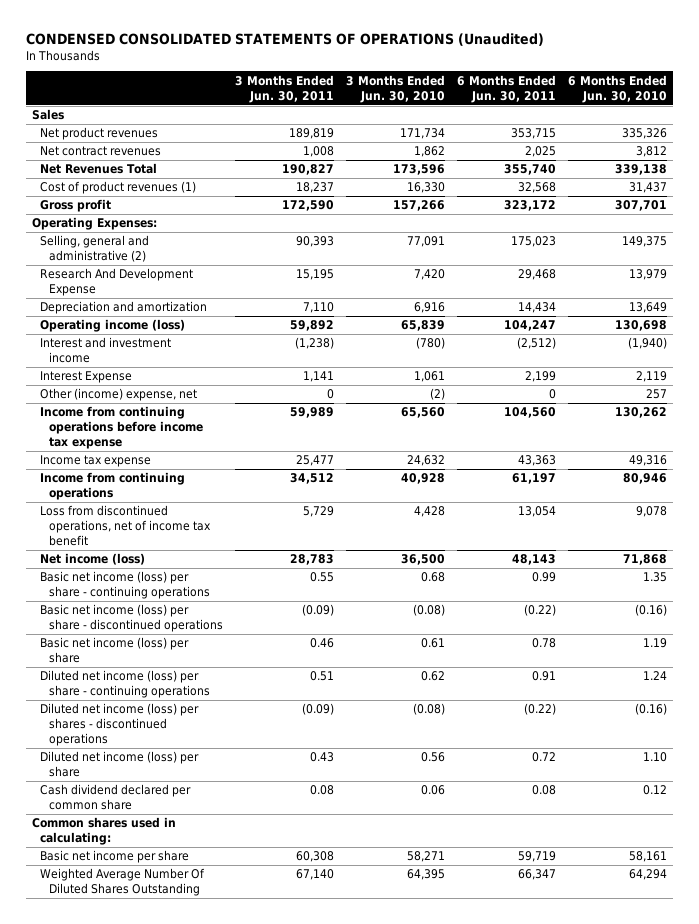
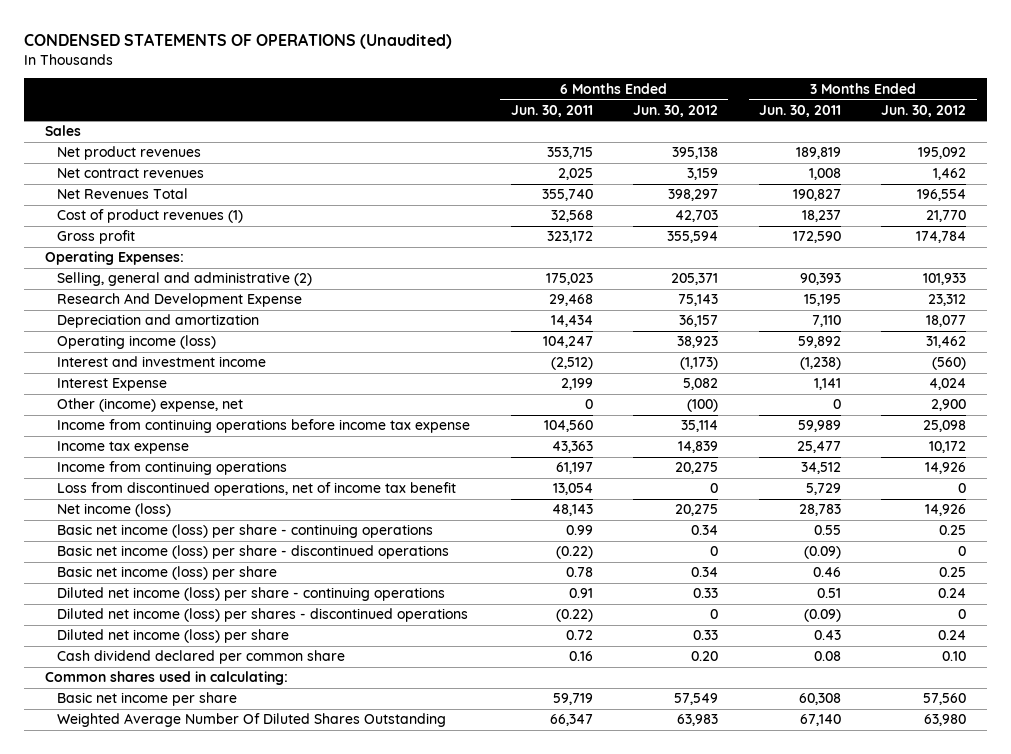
- CONDENSED CONSOLIDATED STATEMENTS OF OPERATIONS (Unaudited)
+ CONDENSED STATEMENTS OF OPERATIONS (Unaudited)
- | 3 Months Ended Jun. 30, 2011 | 3 Months Ended Jun. 30, 2010 | 6 Months Ended Jun. 30, 2011 | 6 Months Ended Jun. 30, 2010
+ | 6 Months Ended Jun. 30, 2011 | 6 Months Ended Jun. 30, 2012 | 3 Months Ended Jun. 30, 2011 | 3 Months Ended Jun. 30, 2012
- Cash dividend declared per common share | 0.08 | 0.06 | 0.08 | 0.12
+ Cash dividend declared per common share | 0.16 | 0.20 | 0.08 | 0.10

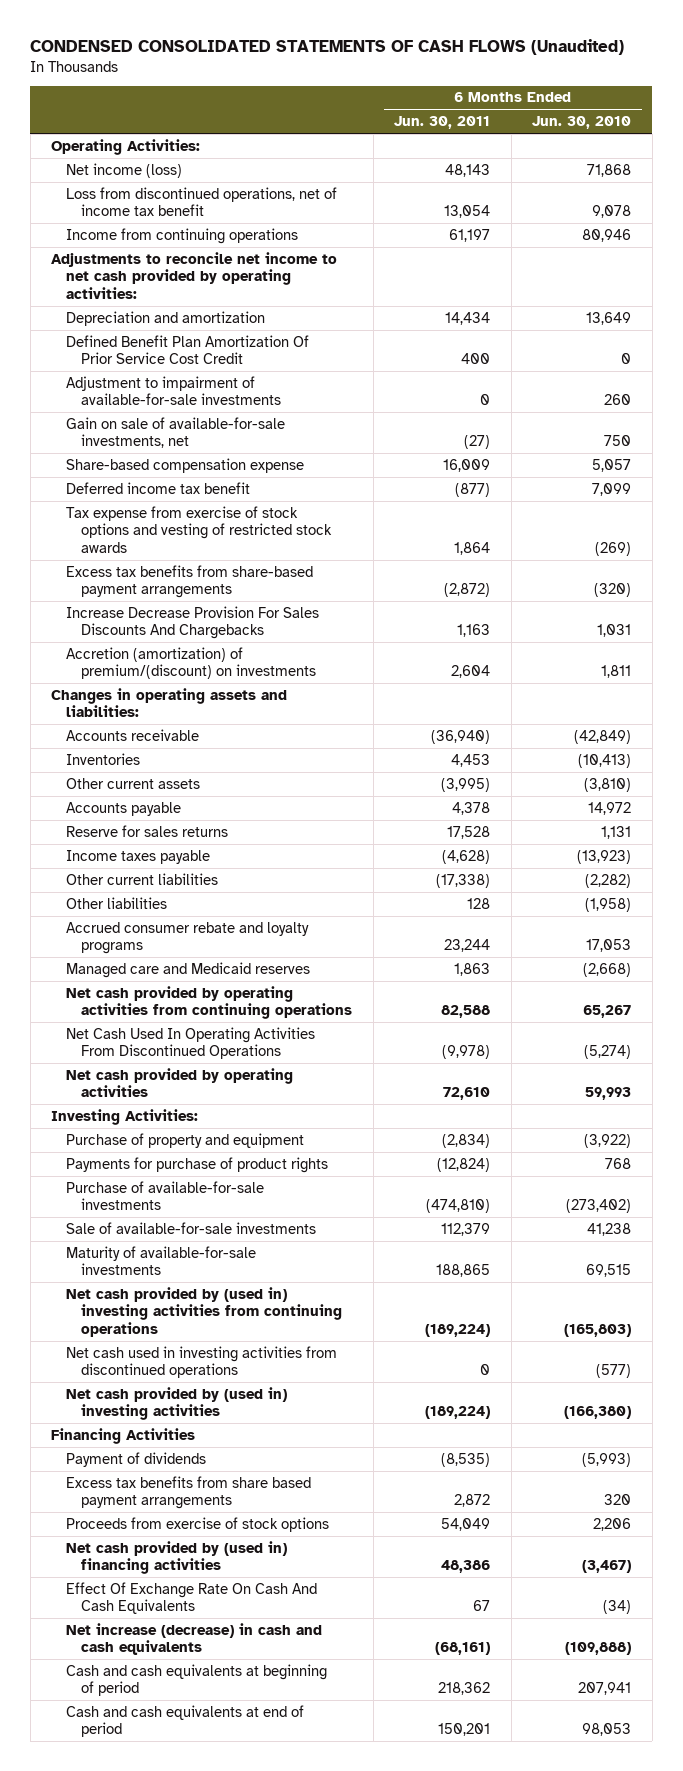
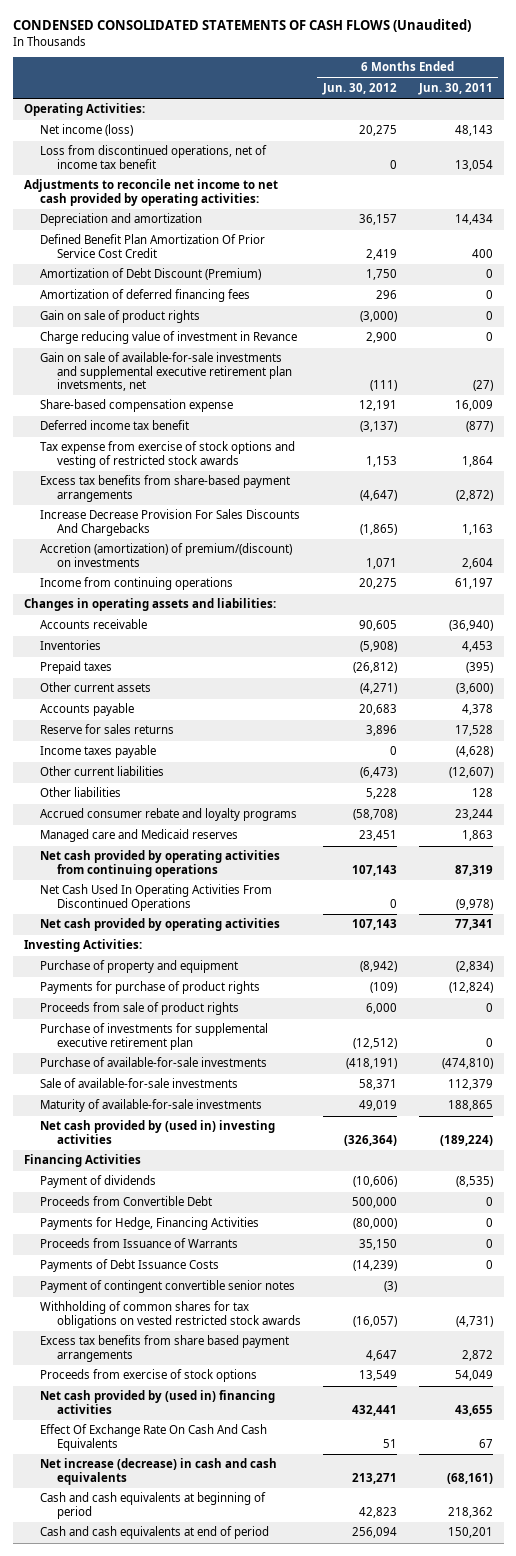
- | 6 Months Ended Jun. 30, 2011 | 6 Months Ended Jun. 30, 2010
+ | 6 Months Ended Jun. 30, 2012 | 6 Months Ended Jun. 30, 2011
- Adjustment to impairment of available-for-sale investments | 0 | 260
- Gain on sale of available-for-sale investments, net | (27) | 750
+ Amortization of Debt Discount (Premium) | 1,750 | 0
+ Amortization of deferred financing fees | 296 | 0
+ Gain on sale of product rights | (3,000) | 0
+ Charge reducing value of investment in Revance | 2,900 | 0
+ Gain on sale of available-for-sale investments and supplemental executive retirement plan invetsments, net | (111) | (27)
moved down: Income from continuing operations | 20,275 | 61,197
- Other current assets | (3,995) | (3,810)
+ Prepaid taxes | (26,812) | (395)
+ Other current assets | (4,271) | (3,600)
- Other current liabilities | (17,338) | (2,282)
+ Other current liabilities | (6,473) | (12,607)
- Net cash provided by operating activities from continuing operations | 82,588 | 65,267
+ Net cash provided by operating activities from continuing operations | 107,143 | 87,319
- Net cash provided by operating activities | 72,610 | 59,993
+ Net cash provided by operating activities | 107,143 | 77,341
+ Proceeds from sale of product rights | 6,000 | 0
+ Purchase of investments for supplemental executive retirement plan | (12,512) | 0
- Net cash provided by (used in) investing activities from continuing operations | (189,224) | (165,803)
- Net cash used in investing activities from discontinued operations | 0 | (577)
+ Proceeds from Convertible Debt | 500,000 | 0
+ Payments for Hedge, Financing Activities | (80,000) | 0
+ Proceeds from Issuance of Warrants | 35,150 | 0
+ Payments of Debt Issuance Costs | (14,239) | 0
+ Payment of contingent convertible senior notes | (3) |
+ Withholding of common shares for tax obligations on vested restricted stock awards | (16,057) | (4,731)
- Net cash provided by (used in) financing activities | 48,386 | (3,467)
+ Net cash provided by (used in) financing activities | 432,441 | 43,655

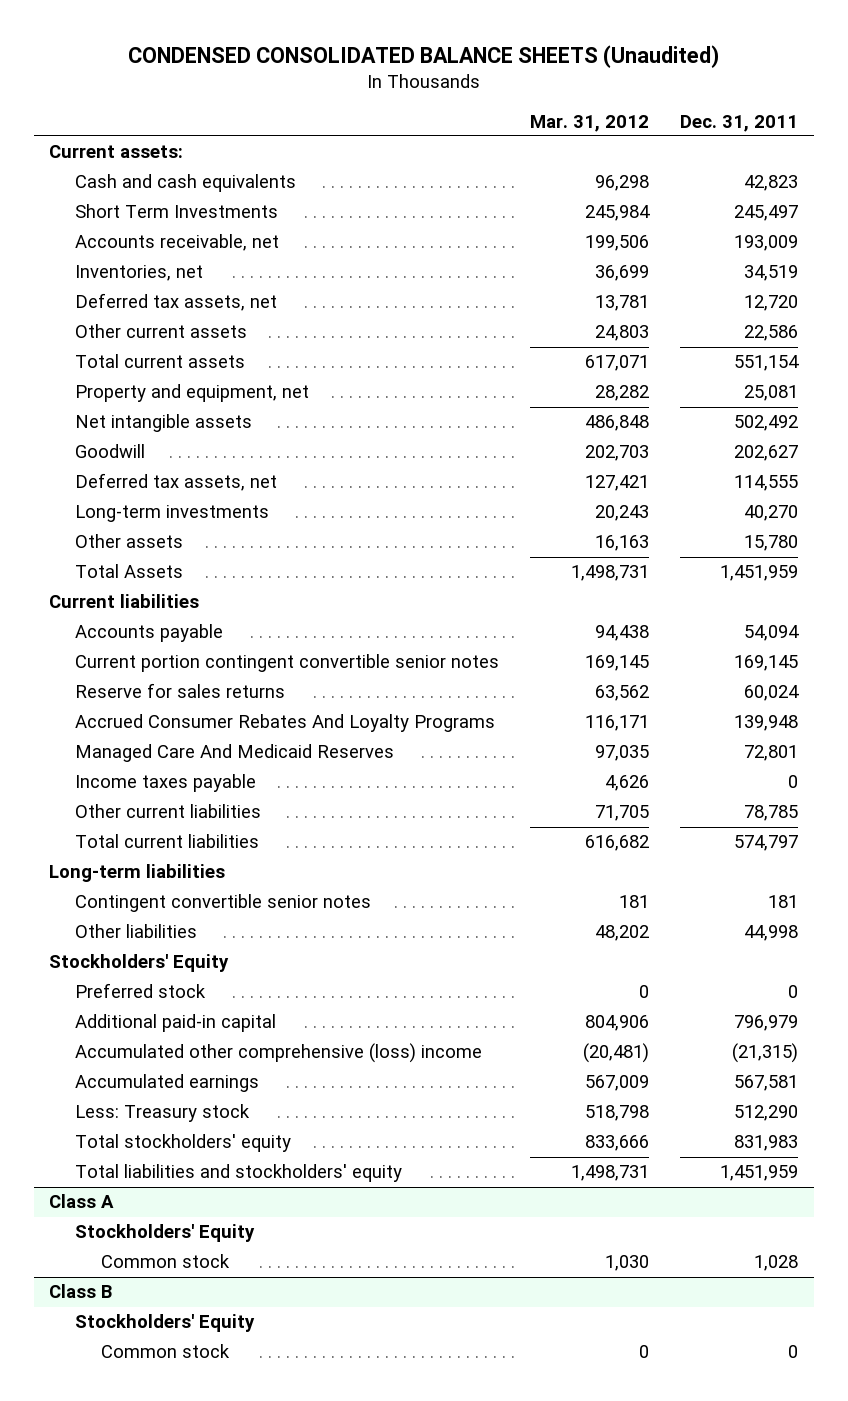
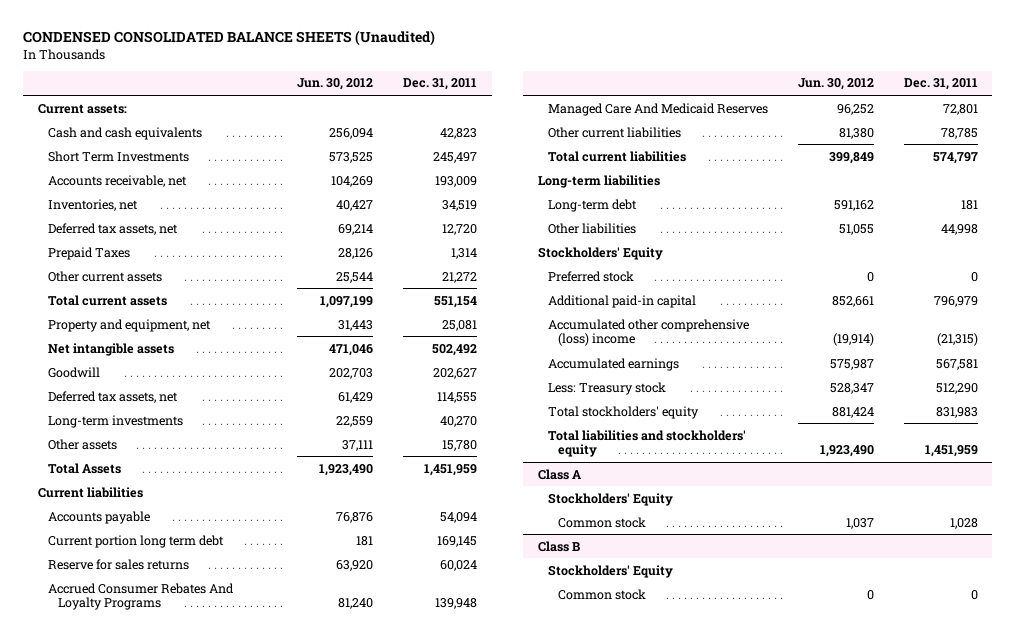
- | Mar. 31, 2012 | Dec. 31, 2011
+ | Jun. 30, 2012 | Dec. 31, 2011
- Other current assets | 24,803 | 22,586
+ Prepaid Taxes | 28,126 | 1,314
+ Other current assets | 25,544 | 21,272
- Current portion contingent convertible senior notes | 169,145 | 169,145
+ Current portion long term debt | 181 | 169,145
- Income taxes payable | 4,626 | 0
- Contingent convertible senior notes | 181 | 181
+ Long-term debt | 591,162 | 181

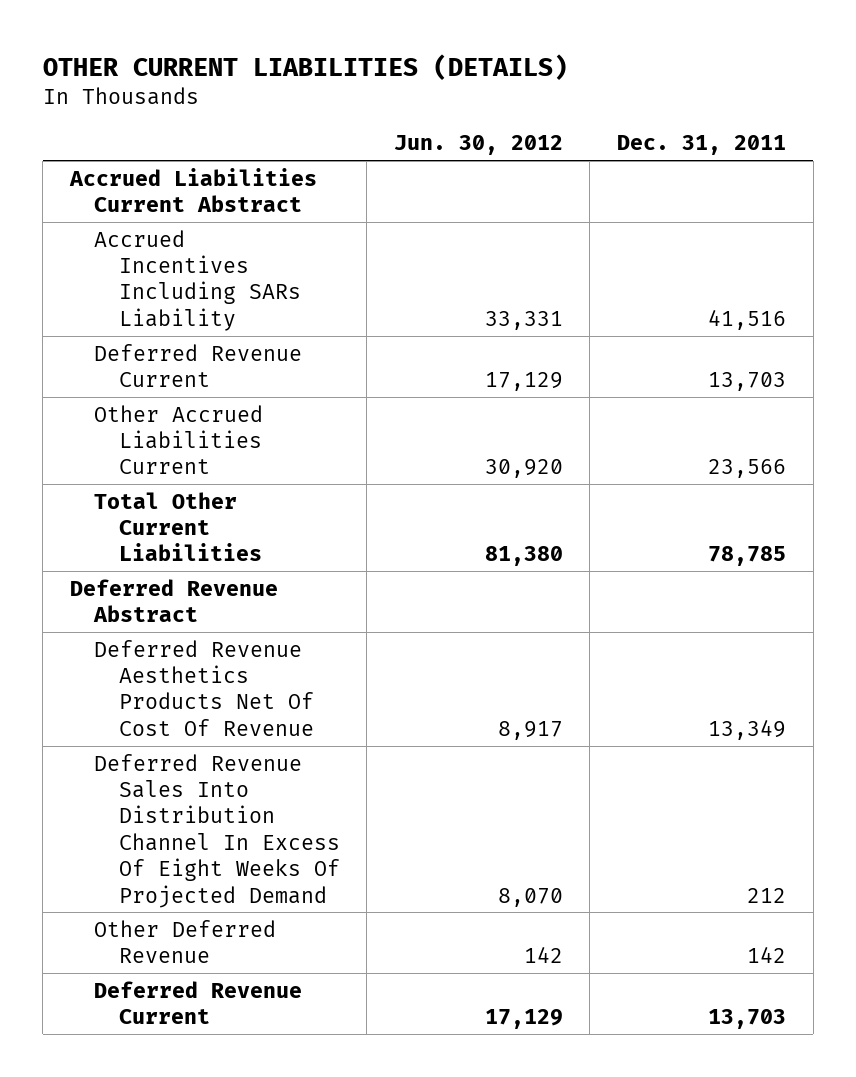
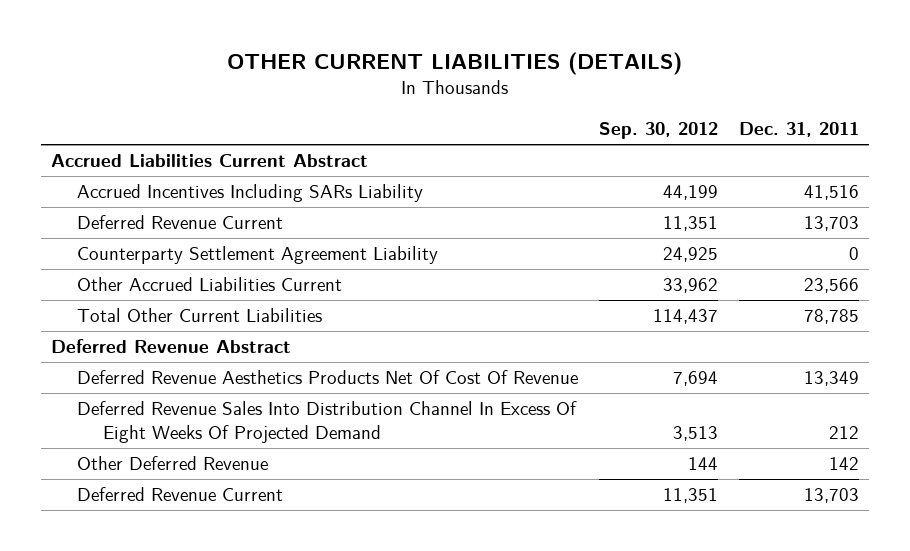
- | Jun. 30, 2012 | Dec. 31, 2011
+ | Sep. 30, 2012 | Dec. 31, 2011
+ Counterparty Settlement Agreement Liability | 24,925 | 0

